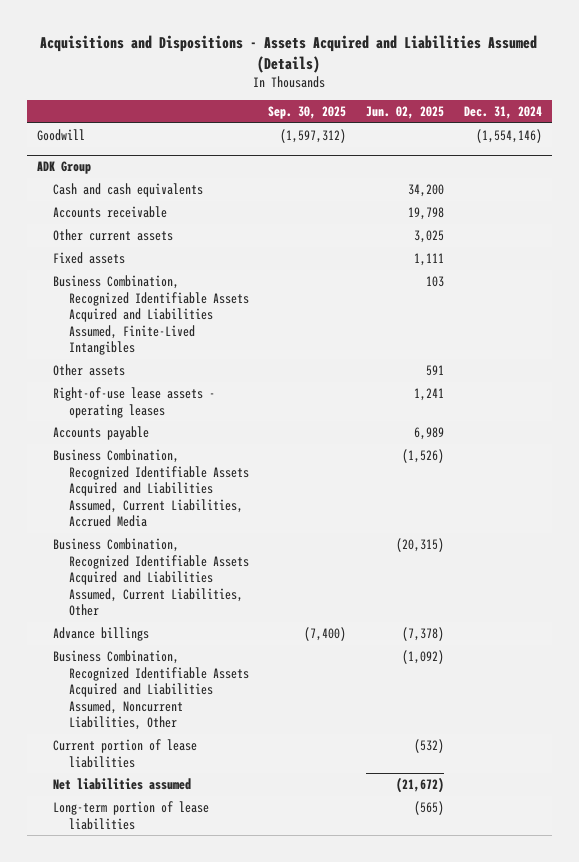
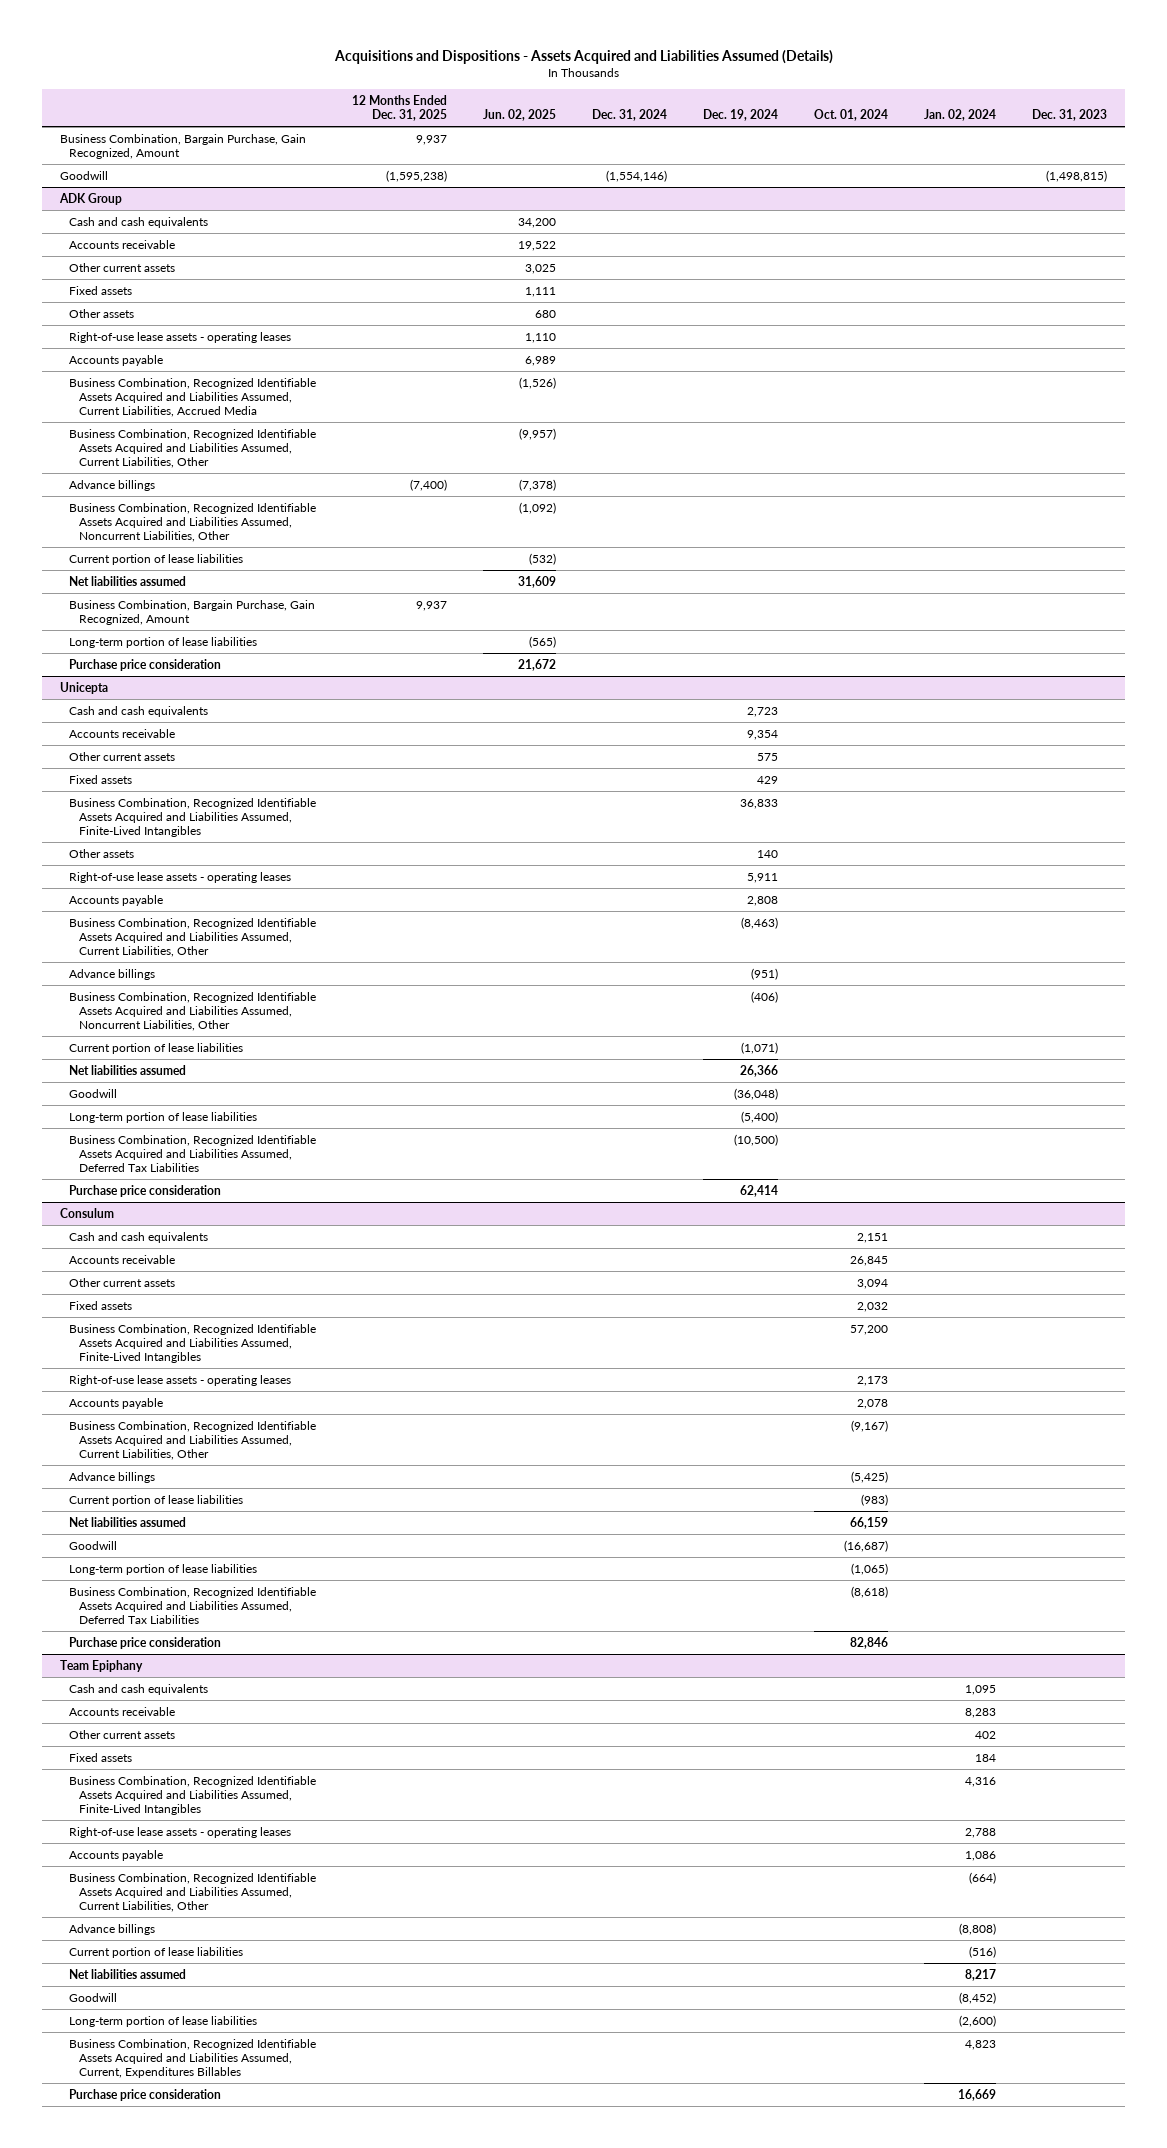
- | Sep. 30, 2025 | Jun. 02, 2025 | Dec. 31, 2024
+ | 12 Months Ended Dec. 31, 2025 | Jun. 02, 2025 | Dec. 31, 2024 | Dec. 19, 2024 | Oct. 01, 2024 | Jan. 02, 2024 | Dec. 31, 2023
+ Business Combination, Bargain Purchase, Gain Recognized, Amount | 9,937 | | | | | |
@ ADK Group
- Accounts receivable | | 19,798 |
+ Accounts receivable | | 19,522 | | | | |
- Business Combination, Recognized Identifiable Assets Acquired and Liabilities Assumed, Finite-Lived Intangibles | | 103 |
- Other assets | | 591 |
- Right-of-use lease assets - operating leases | | 1,241 |
+ Other assets | | 680 | | | | |
+ Right-of-use lease assets - operating leases | | 1,110 | | | | |
- Business Combination, Recognized Identifiable Assets Acquired and Liabilities Assumed, Current Liabilities, Other | | (20,315) |
+ Business Combination, Recognized Identifiable Assets Acquired and Liabilities Assumed, Current Liabilities, Other | | (9,957) | | | | |
- Net liabilities assumed | | (21,672) |
+ Net liabilities assumed | | 31,609 | | | | |
+ Business Combination, Bargain Purchase, Gain Recognized, Amount | 9,937 | | | | | |
+ Purchase price consideration | | 21,672 | | | | |
+ Unicepta
+ Cash and cash equivalents | | | | 2,723 | | |
+ Accounts receivable | | | | 9,354 | | |
+ Other current assets | | | | 575 | | |
+ Fixed assets | | | | 429 | | |
+ Business Combination, Recognized Identifiable Assets Acquired and Liabilities Assumed, Finite-Lived Intangibles | | | | 36,833 | | |
+ Other assets | | | | 140 | | |
+ Right-of-use lease assets - operating leases | | | | 5,911 | | |
+ Accounts payable | | | | 2,808 | | |
+ Business Combination, Recognized Identifiable Assets Acquired and Liabilities Assumed, Current Liabilities, Other | | | | (8,463) | | |
+ Advance billings | | | | (951) | | |
+ Business Combination, Recognized Identifiable Assets Acquired and Liabilities Assumed, Noncurrent Liabilities, Other | | | | (406) | | |
+ Current portion of lease liabilities | | | | (1,071) | | |
+ Net liabilities assumed | | | | 26,366 | | |
+ Goodwill | | | | (36,048) | | |
+ Long-term portion of lease liabilities | | | | (5,400) | | |
+ Business Combination, Recognized Identifiable Assets Acquired and Liabilities Assumed, Deferred Tax Liabilities | | | | (10,500) | | |
+ Purchase price consideration | | | | 62,414 | | |
+ Consulum
+ Cash and cash equivalents | | | | | 2,151 | |
+ Accounts receivable | | | | | 26,845 | |
+ Other current assets | | | | | 3,094 | |
+ Fixed assets | | | | | 2,032 | |
+ Business Combination, Recognized Identifiable Assets Acquired and Liabilities Assumed, Finite-Lived Intangibles | | | | | 57,200 | |
+ Right-of-use lease assets - operating leases | | | | | 2,173 | |
+ Accounts payable | | | | | 2,078 | |
+ Business Combination, Recognized Identifiable Assets Acquired and Liabilities Assumed, Current Liabilities, Other | | | | | (9,167) | |
+ Advance billings | | | | | (5,425) | |
+ Current portion of lease liabilities | | | | | (983) | |
+ Net liabilities assumed | | | | | 66,159 | |
+ Goodwill | | | | | (16,687) | |
+ Long-term portion of lease liabilities | | | | | (1,065) | |
+ Business Combination, Recognized Identifiable Assets Acquired and Liabilities Assumed, Deferred Tax Liabilities | | | | | (8,618) | |
+ Purchase price consideration | | | | | 82,846 | |
+ Team Epiphany
+ Cash and cash equivalents | | | | | | 1,095 |
+ Accounts receivable | | | | | | 8,283 |
+ Other current assets | | | | | | 402 |
+ Fixed assets | | | | | | 184 |
+ Business Combination, Recognized Identifiable Assets Acquired and Liabilities Assumed, Finite-Lived Intangibles | | | | | | 4,316 |
+ Right-of-use lease assets - operating leases | | | | | | 2,788 |
+ Accounts payable | | | | | | 1,086 |
+ Business Combination, Recognized Identifiable Assets Acquired and Liabilities Assumed, Current Liabilities, Other | | | | | | (664) |
+ Advance billings | | | | | | (8,808) |
+ Current portion of lease liabilities | | | | | | (516) |
+ Net liabilities assumed | | | | | | 8,217 |
+ Goodwill | | | | | | (8,452) |
+ Long-term portion of lease liabilities | | | | | | (2,600) |
+ Business Combination, Recognized Identifiable Assets Acquired and Liabilities Assumed, Current, Expenditures Billables | | | | | | 4,823 |
+ Purchase price consideration | | | | | | 16,669 |

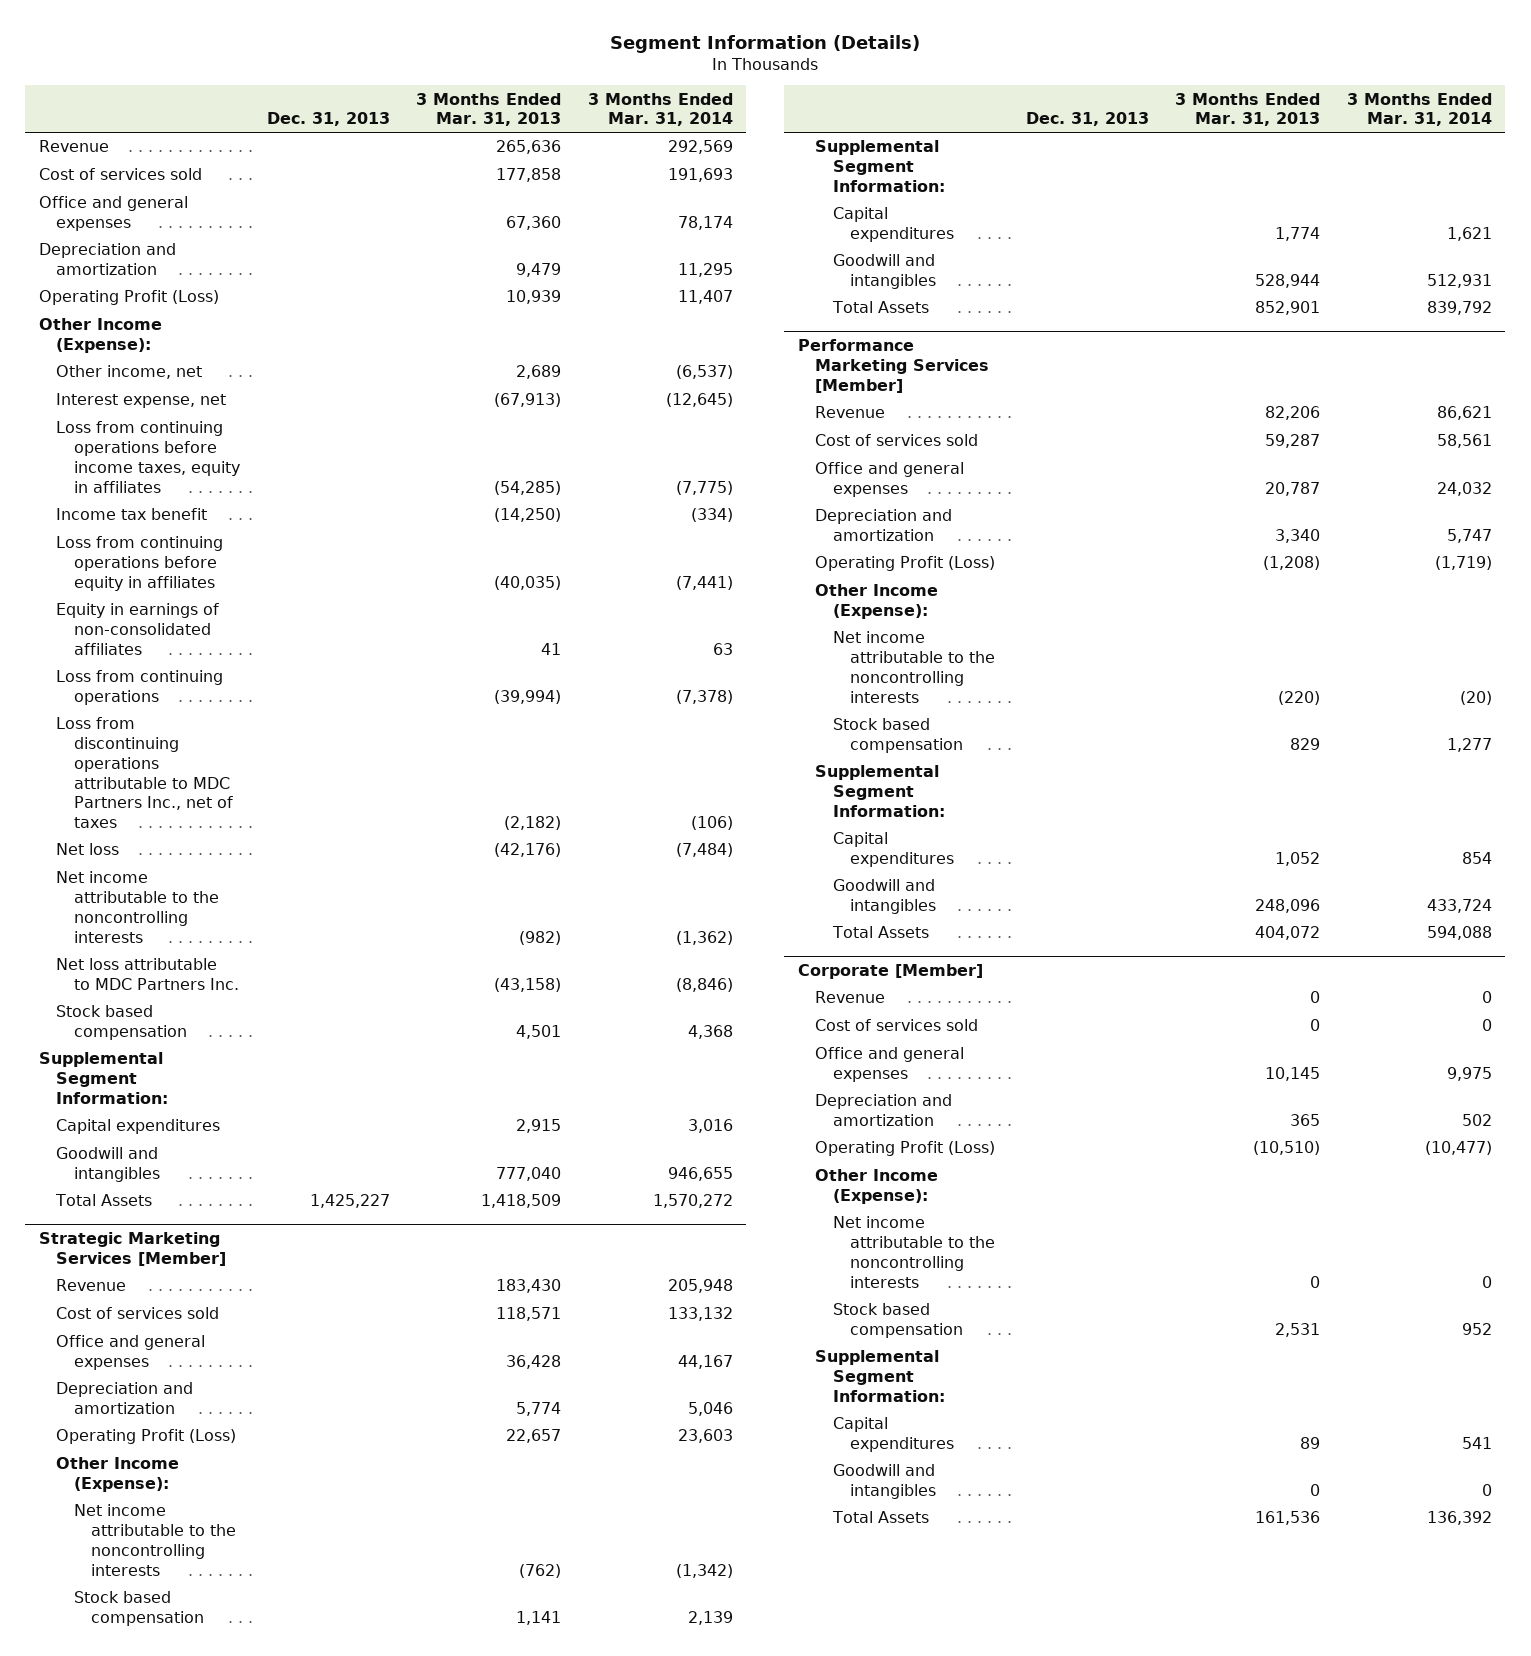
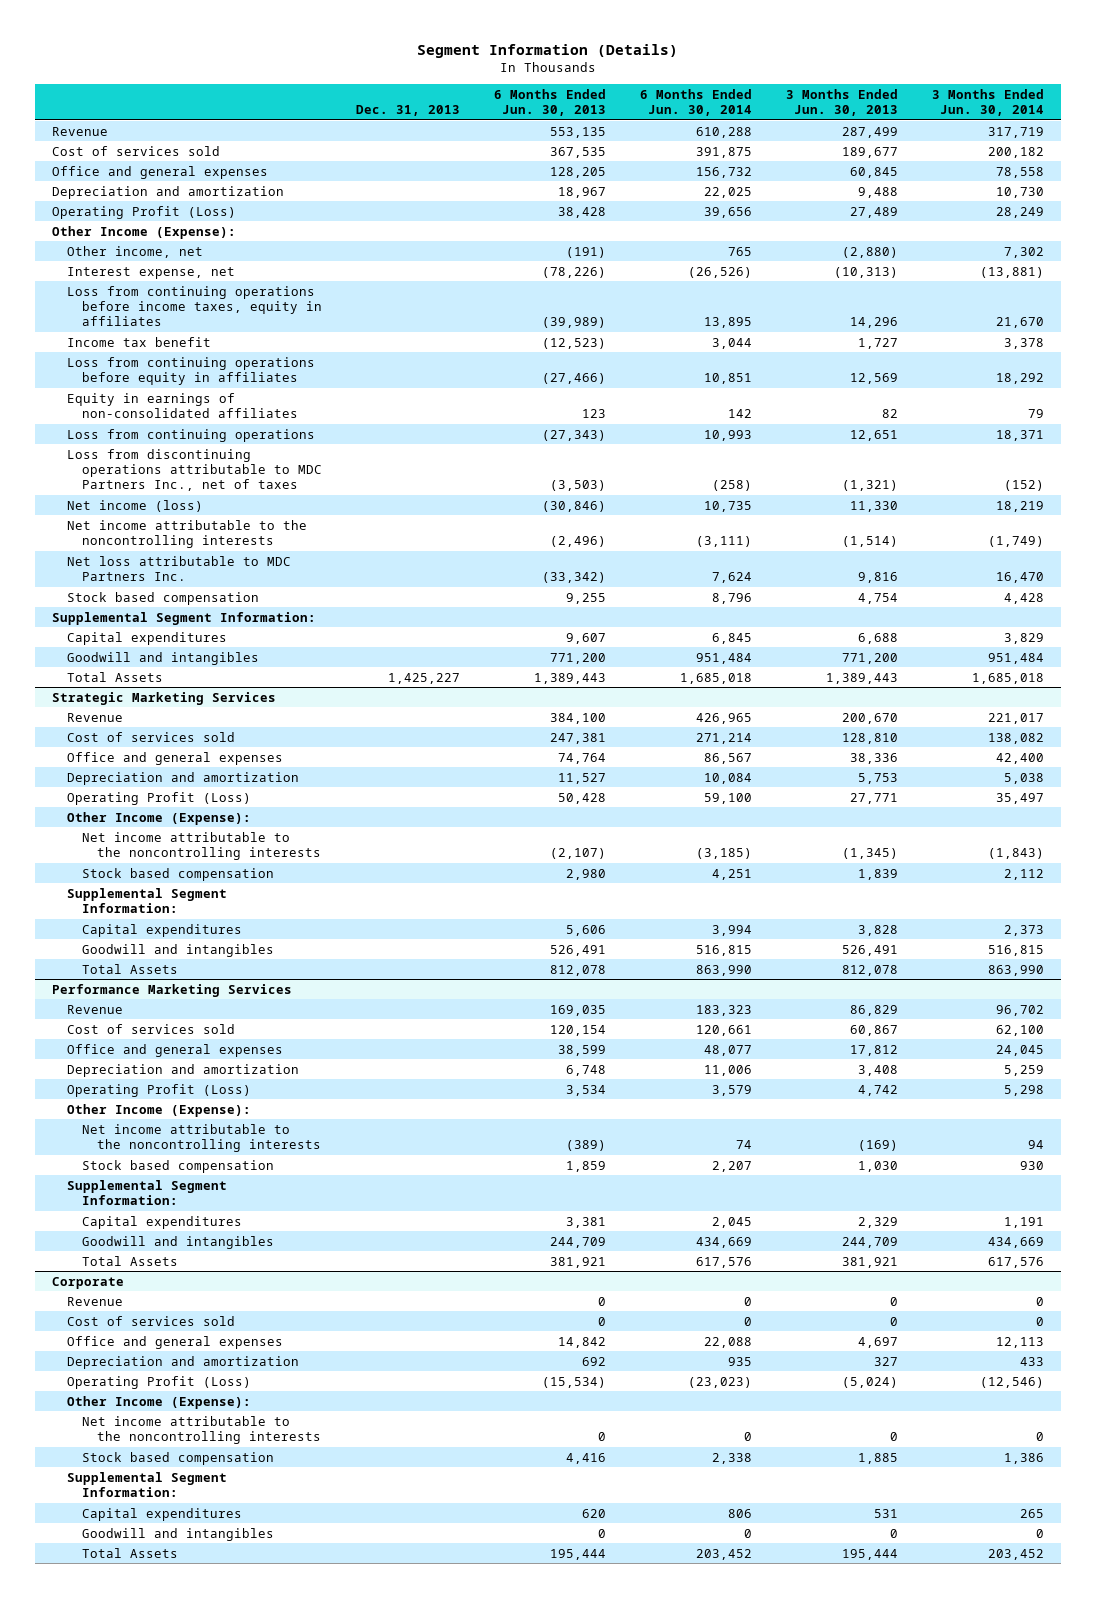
- | Dec. 31, 2013 | 3 Months Ended Mar. 31, 2013 | 3 Months Ended Mar. 31, 2014
+ | Dec. 31, 2013 | 6 Months Ended Jun. 30, 2013 | 6 Months Ended Jun. 30, 2014 | 3 Months Ended Jun. 30, 2013 | 3 Months Ended Jun. 30, 2014
- Net loss | | (42,176) | (7,484)
+ Net income (loss) | | (30,846) | 10,735 | 11,330 | 18,219
- Strategic Marketing Services [Member]
+ Strategic Marketing Services
- Performance Marketing Services [Member]
+ Performance Marketing Services
- Corporate [Member]
+ Corporate

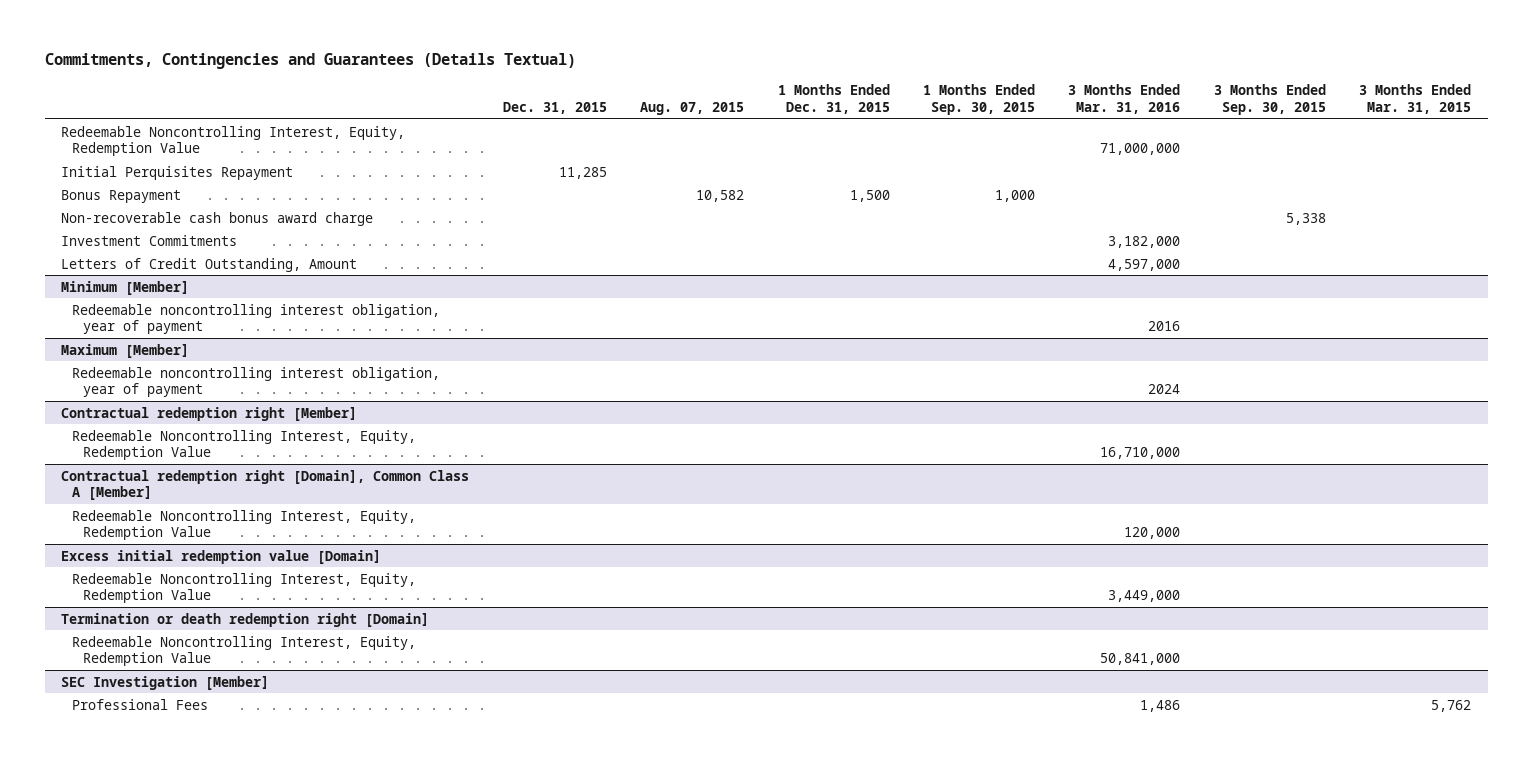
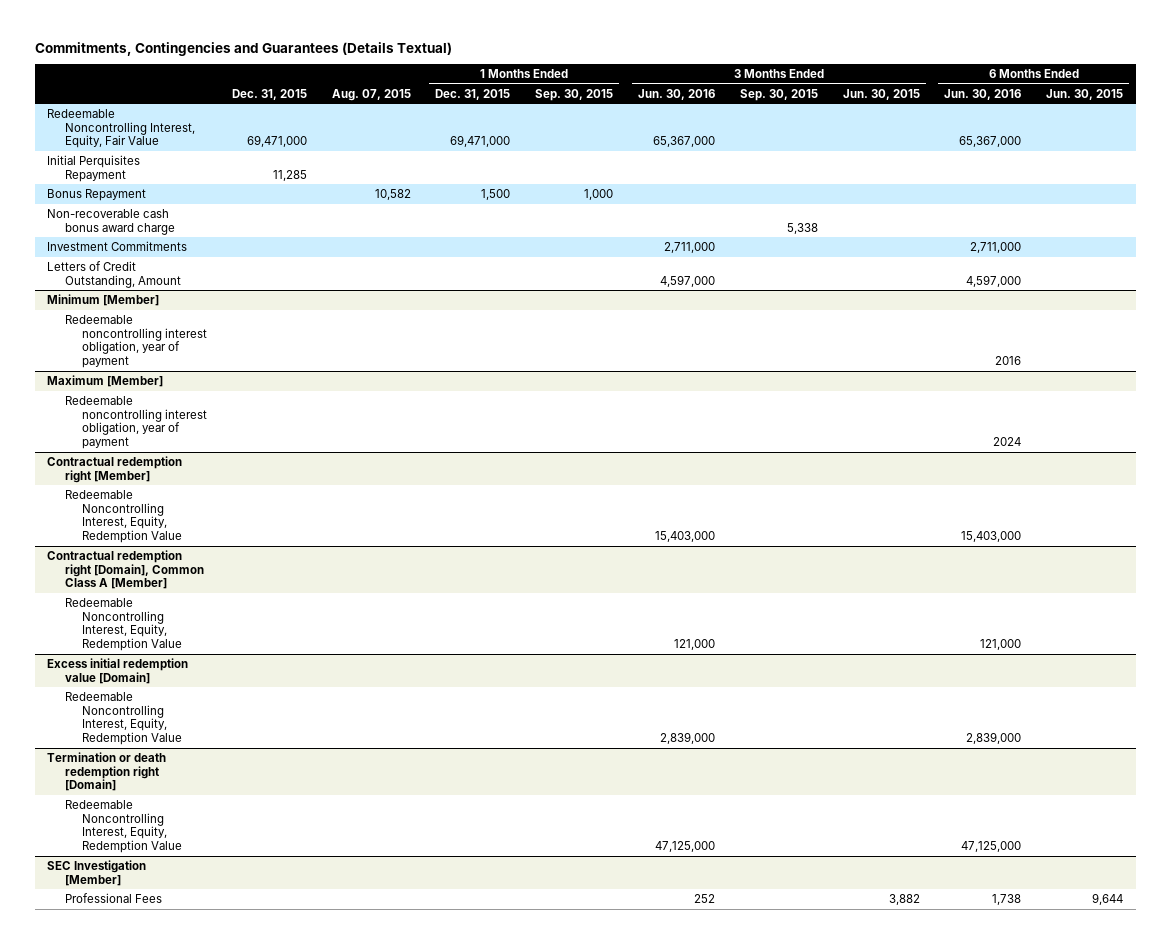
- | Dec. 31, 2015 | Aug. 07, 2015 | 1 Months Ended Dec. 31, 2015 | 1 Months Ended Sep. 30, 2015 | 3 Months Ended Mar. 31, 2016 | 3 Months Ended Sep. 30, 2015 | 3 Months Ended Mar. 31, 2015
+ | Dec. 31, 2015 | Aug. 07, 2015 | 1 Months Ended Dec. 31, 2015 | 1 Months Ended Sep. 30, 2015 | 3 Months Ended Jun. 30, 2016 | 3 Months Ended Sep. 30, 2015 | 3 Months Ended Jun. 30, 2015 | 6 Months Ended Jun. 30, 2016 | 6 Months Ended Jun. 30, 2015
- Redeemable Noncontrolling Interest, Equity, Redemption Value | | | | | 71,000,000 | |
+ Redeemable Noncontrolling Interest, Equity, Fair Value | 69,471,000 | | 69,471,000 | | 65,367,000 | | | 65,367,000 |

